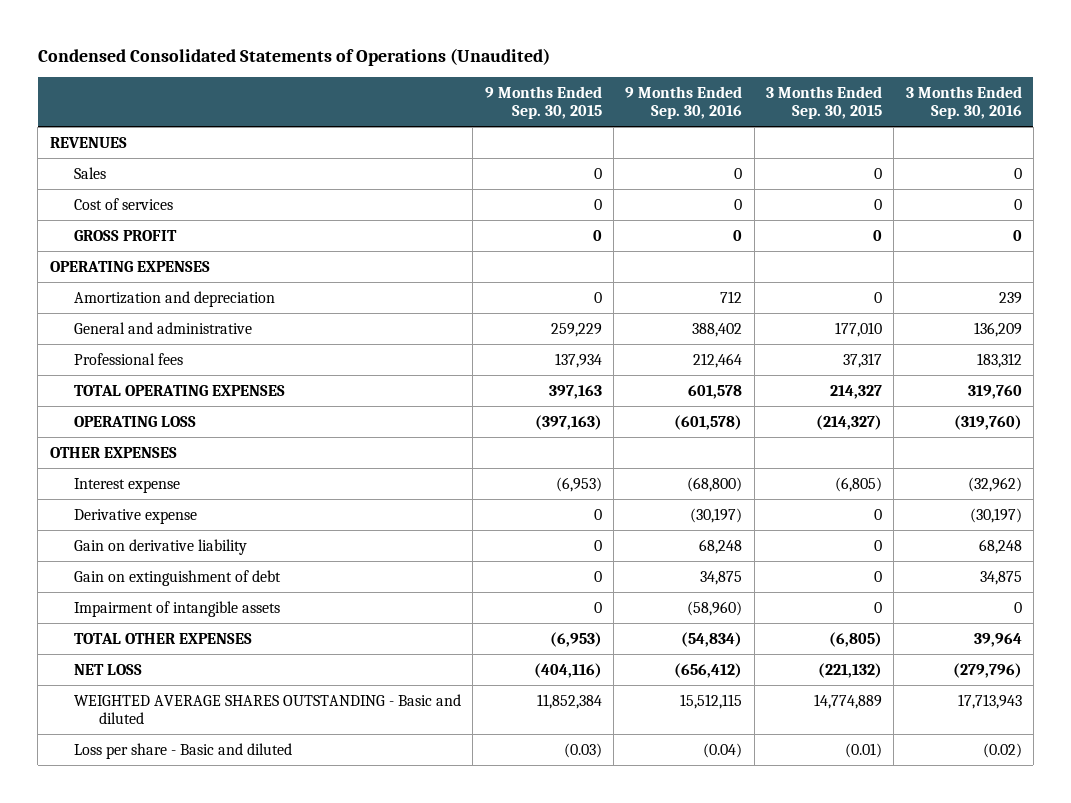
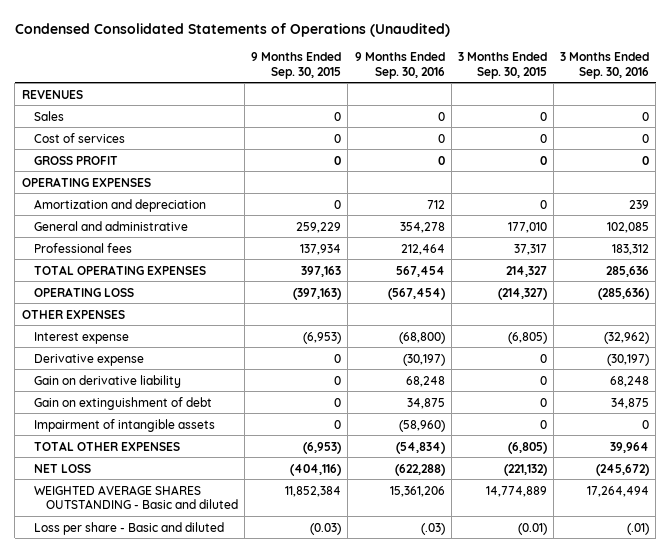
- General and administrative | 259,229 | 388,402 | 177,010 | 136,209
+ General and administrative | 259,229 | 354,278 | 177,010 | 102,085
- TOTAL OPERATING EXPENSES | 397,163 | 601,578 | 214,327 | 319,760
- OPERATING LOSS | (397,163) | (601,578) | (214,327) | (319,760)
+ TOTAL OPERATING EXPENSES | 397,163 | 567,454 | 214,327 | 285,636
+ OPERATING LOSS | (397,163) | (567,454) | (214,327) | (285,636)
- NET LOSS | (404,116) | (656,412) | (221,132) | (279,796)
- WEIGHTED AVERAGE SHARES OUTSTANDING - Basic and diluted | 11,852,384 | 15,512,115 | 14,774,889 | 17,713,943
- Loss per share - Basic and diluted | (0.03) | (0.04) | (0.01) | (0.02)
+ NET LOSS | (404,116) | (622,288) | (221,132) | (245,672)
+ WEIGHTED AVERAGE SHARES OUTSTANDING - Basic and diluted | 11,852,384 | 15,361,206 | 14,774,889 | 17,264,494
+ Loss per share - Basic and diluted | (0.03) | (.03) | (0.01) | (.01)

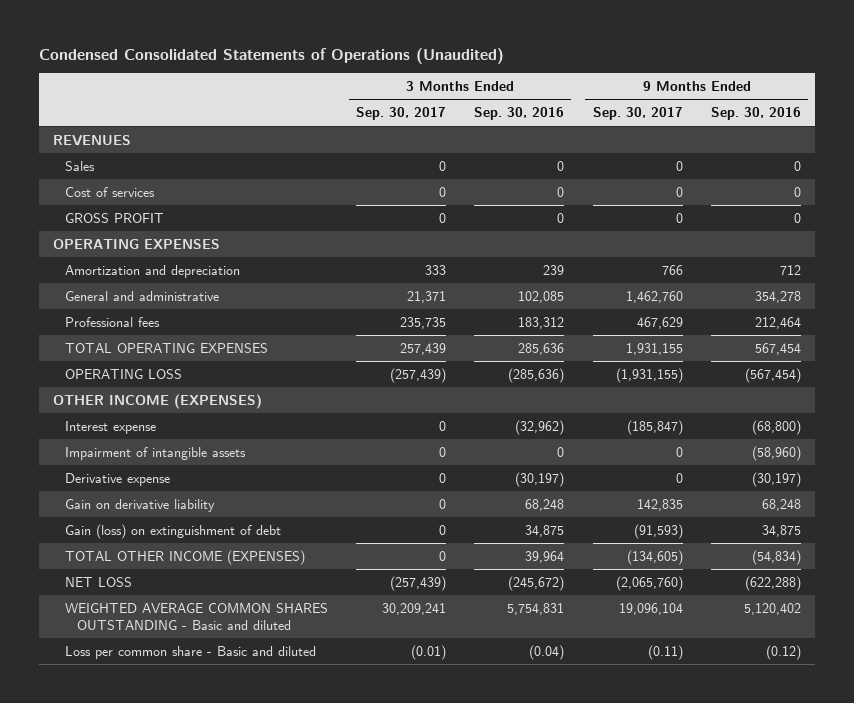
- | 9 Months Ended Sep. 30, 2015 | 9 Months Ended Sep. 30, 2016 | 3 Months Ended Sep. 30, 2015 | 3 Months Ended Sep. 30, 2016
+ | 3 Months Ended Sep. 30, 2017 | 3 Months Ended Sep. 30, 2016 | 9 Months Ended Sep. 30, 2017 | 9 Months Ended Sep. 30, 2016
- OTHER EXPENSES
+ OTHER INCOME (EXPENSES)
moved up: Impairment of intangible assets | 0 | 0 | 0 | (58,960)
- Gain on extinguishment of debt | 0 | 34,875 | 0 | 34,875
- TOTAL OTHER EXPENSES | (6,953) | (54,834) | (6,805) | 39,964
+ Gain (loss) on extinguishment of debt | 0 | 34,875 | (91,593) | 34,875
+ TOTAL OTHER INCOME (EXPENSES) | 0 | 39,964 | (134,605) | (54,834)
- WEIGHTED AVERAGE SHARES OUTSTANDING - Basic and diluted | 11,852,384 | 15,361,206 | 14,774,889 | 17,264,494
- Loss per share - Basic and diluted | (0.03) | (.03) | (0.01) | (.01)
+ WEIGHTED AVERAGE COMMON SHARES OUTSTANDING - Basic and diluted | 30,209,241 | 5,754,831 | 19,096,104 | 5,120,402
+ Loss per common share - Basic and diluted | (0.01) | (0.04) | (0.11) | (0.12)

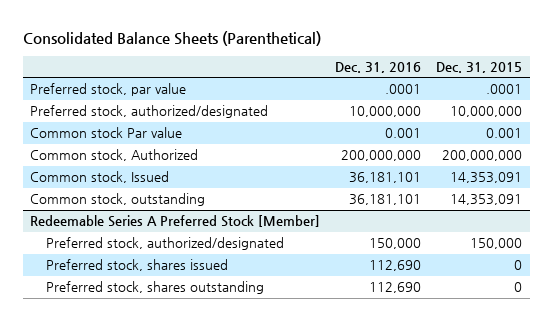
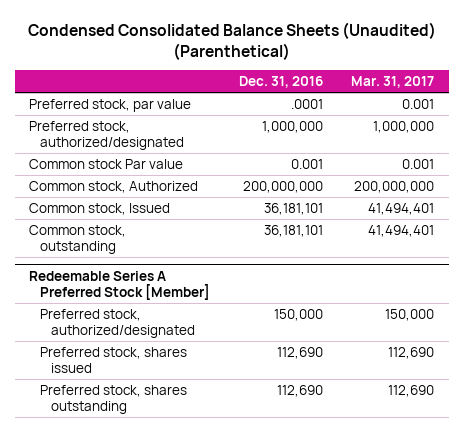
- Consolidated Balance Sheets (Parenthetical)
+ Condensed Consolidated Balance Sheets (Unaudited) (Parenthetical)
- | Dec. 31, 2016 | Dec. 31, 2015
+ | Dec. 31, 2016 | Mar. 31, 2017
- Preferred stock, authorized/designated | 10,000,000 | 10,000,000
+ Preferred stock, authorized/designated | 1,000,000 | 1,000,000

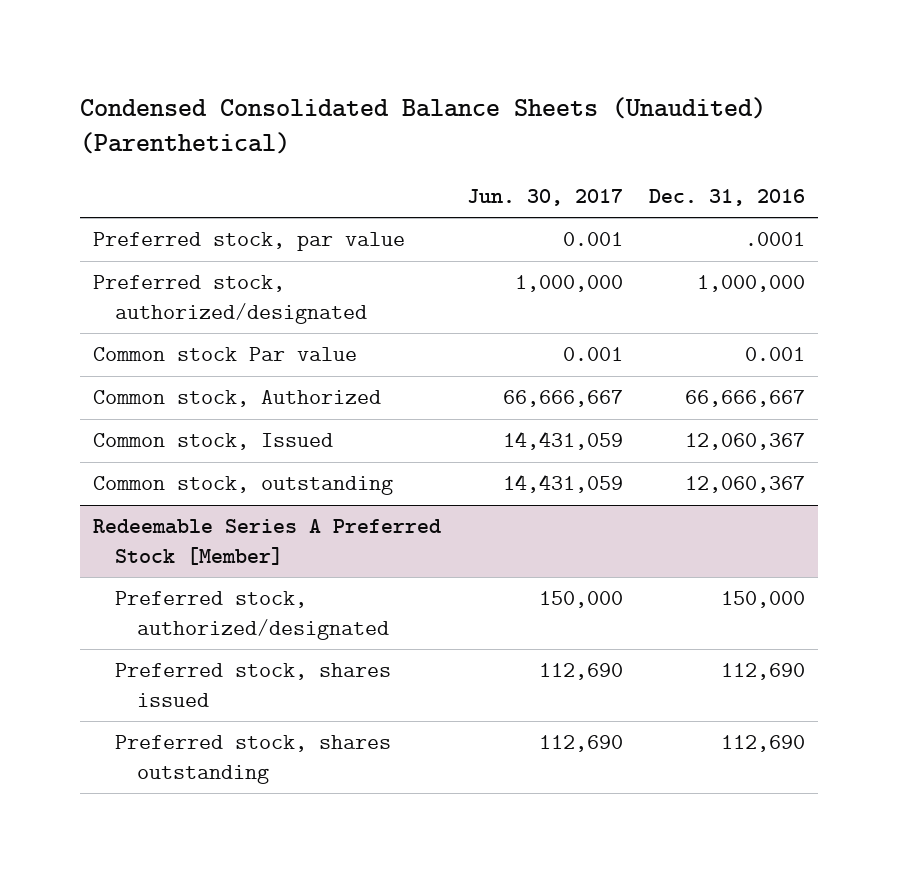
- | Dec. 31, 2016 | Mar. 31, 2017
+ | Jun. 30, 2017 | Dec. 31, 2016
- Common stock, Authorized | 200,000,000 | 200,000,000
- Common stock, Issued | 36,181,101 | 41,494,401
- Common stock, outstanding | 36,181,101 | 41,494,401
+ Common stock, Authorized | 66,666,667 | 66,666,667
+ Common stock, Issued | 14,431,059 | 12,060,367
+ Common stock, outstanding | 14,431,059 | 12,060,367

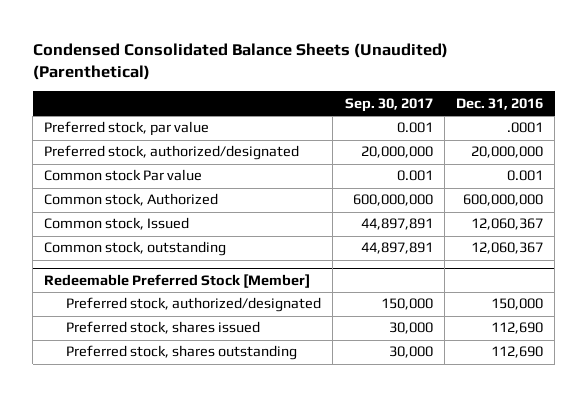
- | Jun. 30, 2017 | Dec. 31, 2016
+ | Sep. 30, 2017 | Dec. 31, 2016
- Preferred stock, authorized/designated | 1,000,000 | 1,000,000
+ Preferred stock, authorized/designated | 20,000,000 | 20,000,000
- Common stock, Authorized | 66,666,667 | 66,666,667
+ Common stock, Authorized | 600,000,000 | 600,000,000
- Redeemable Series A Preferred Stock [Member]
+ Redeemable Preferred Stock [Member]

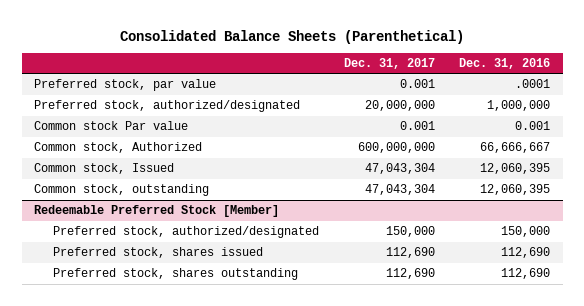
- Condensed Consolidated Balance Sheets (Unaudited) (Parenthetical)
+ Consolidated Balance Sheets (Parenthetical)
- | Sep. 30, 2017 | Dec. 31, 2016
+ | Dec. 31, 2017 | Dec. 31, 2016
- Preferred stock, authorized/designated | 20,000,000 | 20,000,000
+ Preferred stock, authorized/designated | 20,000,000 | 1,000,000
- Common stock, Authorized | 600,000,000 | 600,000,000
- Common stock, Issued | 44,897,891 | 12,060,367
- Common stock, outstanding | 44,897,891 | 12,060,367
+ Common stock, Authorized | 600,000,000 | 66,666,667
+ Common stock, Issued | 47,043,304 | 12,060,395
+ Common stock, outstanding | 47,043,304 | 12,060,395

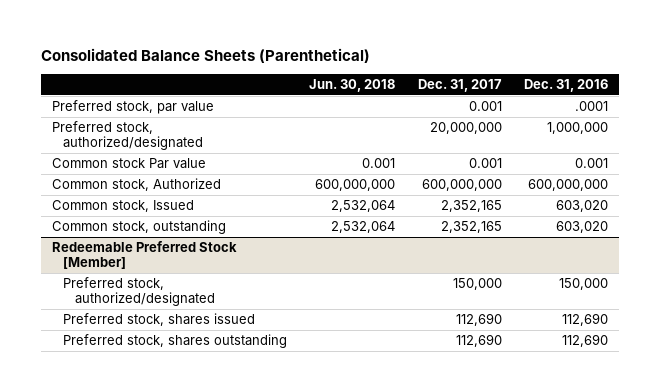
- | Dec. 31, 2017 | Dec. 31, 2016
+ | Jun. 30, 2018 | Dec. 31, 2017 | Dec. 31, 2016
- Common stock, Authorized | 600,000,000 | 66,666,667
- Common stock, Issued | 47,043,304 | 12,060,395
- Common stock, outstanding | 47,043,304 | 12,060,395
+ Common stock, Authorized | 600,000,000 | 600,000,000 | 600,000,000
+ Common stock, Issued | 2,532,064 | 2,352,165 | 603,020
+ Common stock, outstanding | 2,532,064 | 2,352,165 | 603,020

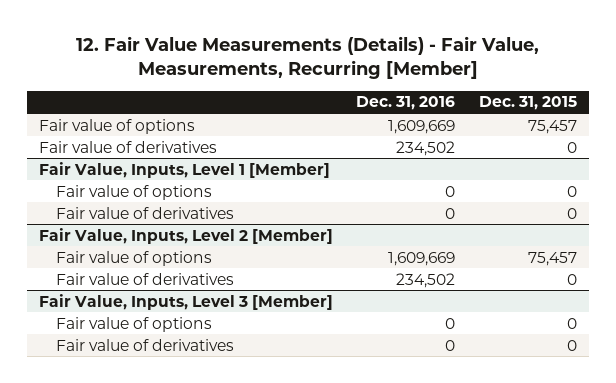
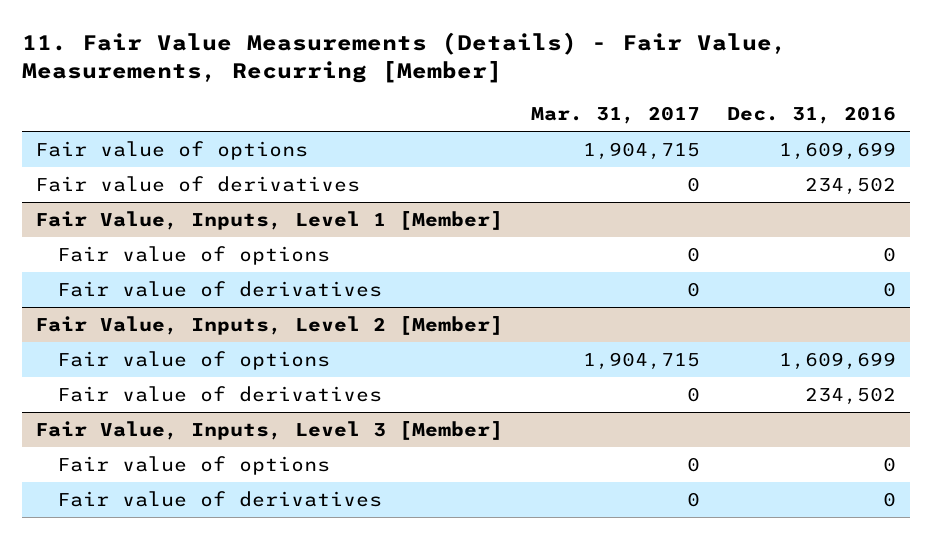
- 12. Fair Value Measurements (Details) - Fair Value, Measurements, Recurring [Member]
+ 11. Fair Value Measurements (Details) - Fair Value, Measurements, Recurring [Member]
- | Dec. 31, 2016 | Dec. 31, 2015
+ | Mar. 31, 2017 | Dec. 31, 2016
- Fair value of options | 1,609,669 | 75,457
+ Fair value of options | 1,904,715 | 1,609,699
@ Fair Value, Inputs, Level 2 [Member]
- Fair value of options | 1,609,669 | 75,457
+ Fair value of options | 1,904,715 | 1,609,699

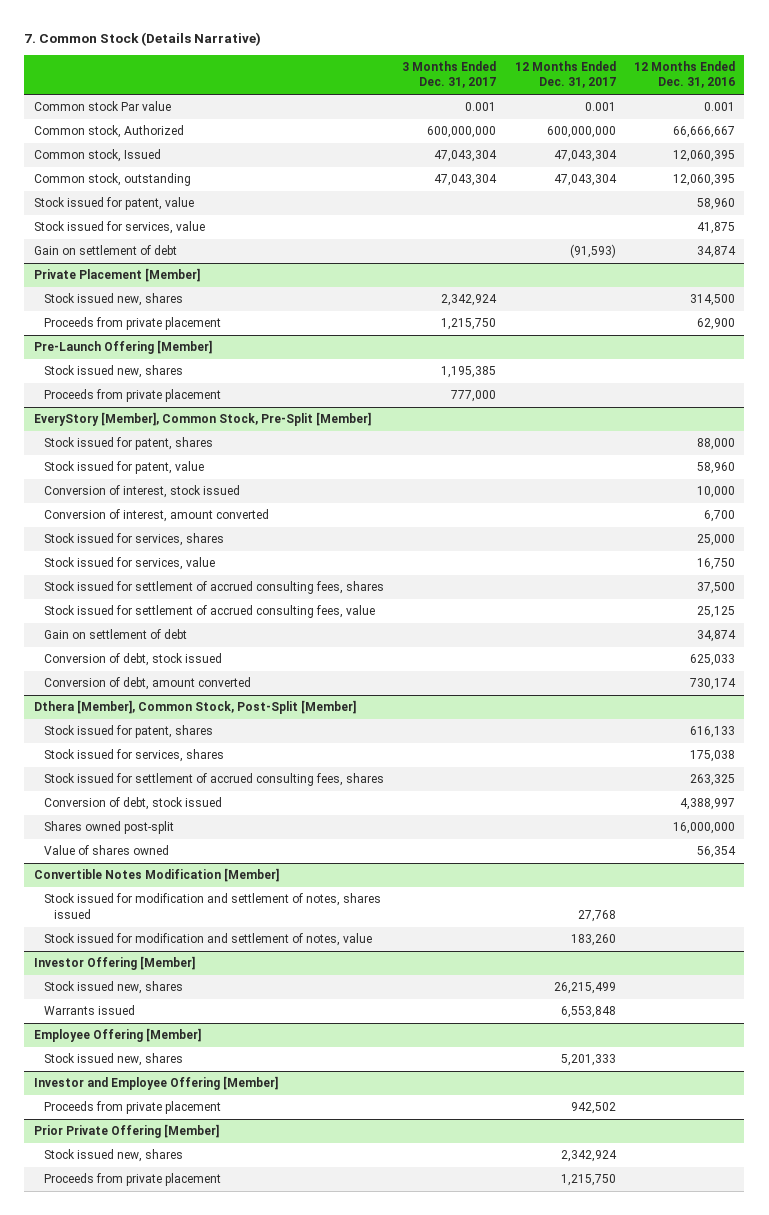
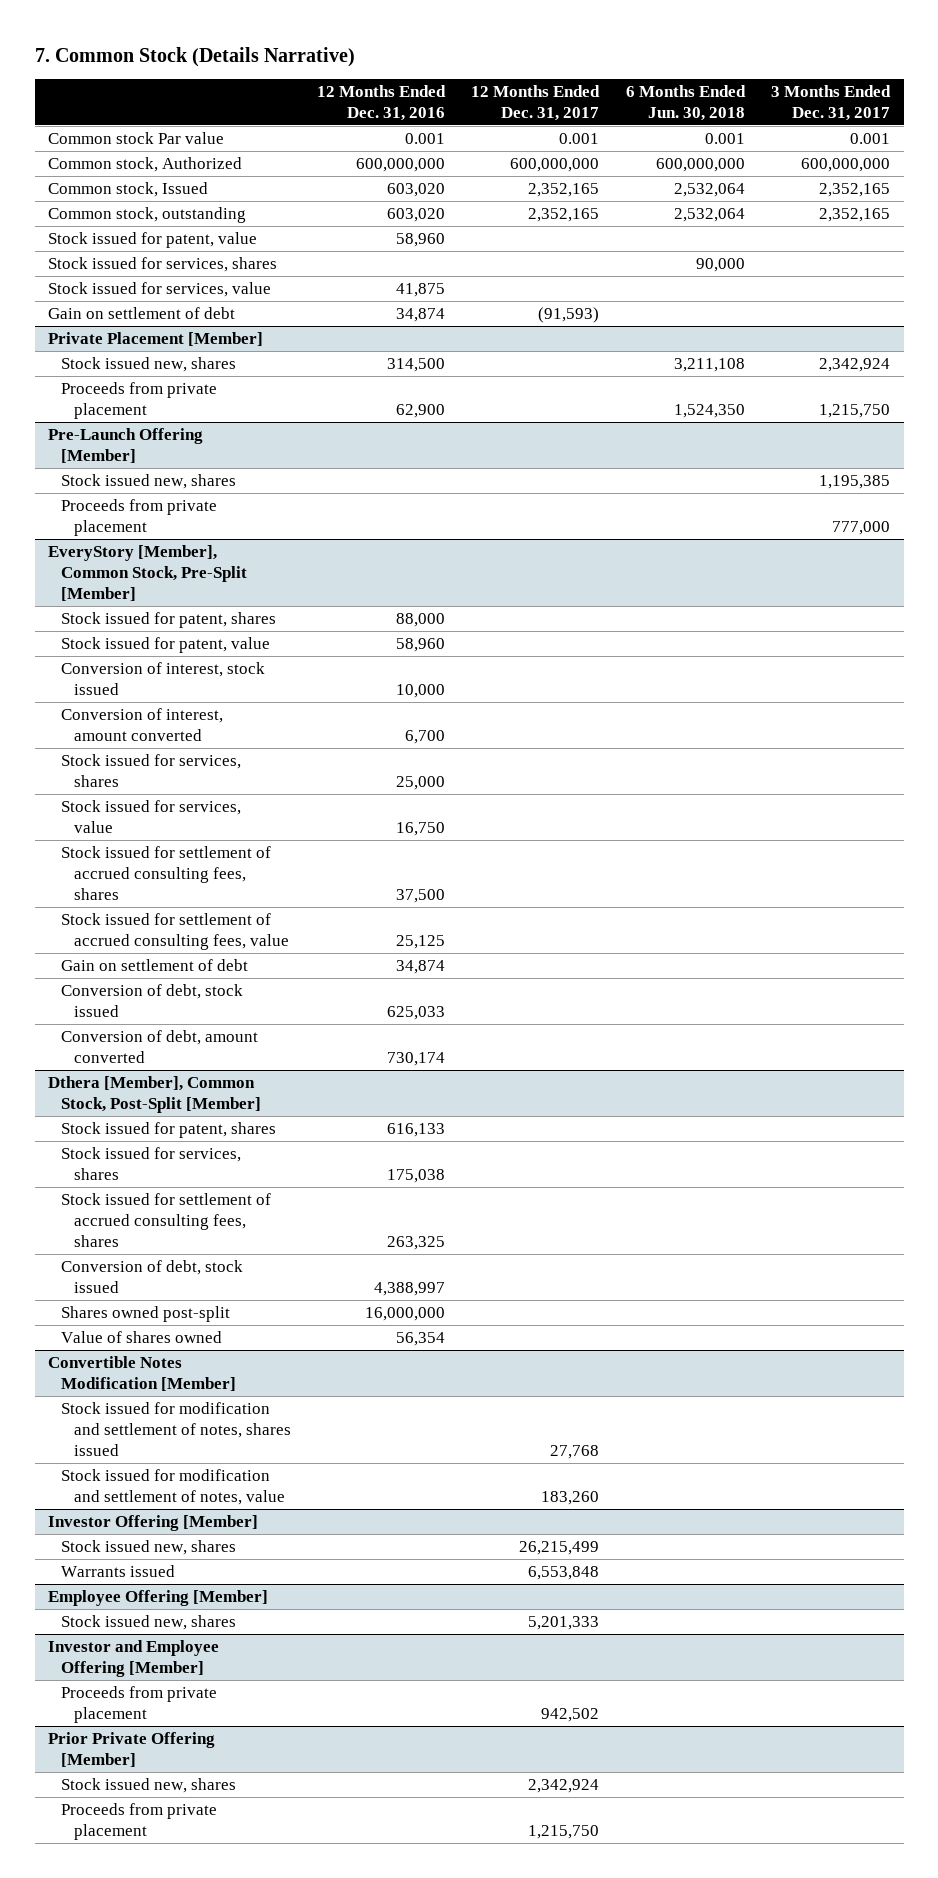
- | 3 Months Ended Dec. 31, 2017 | 12 Months Ended Dec. 31, 2017 | 12 Months Ended Dec. 31, 2016
+ | 12 Months Ended Dec. 31, 2016 | 12 Months Ended Dec. 31, 2017 | 6 Months Ended Jun. 30, 2018 | 3 Months Ended Dec. 31, 2017
- Common stock, Authorized | 600,000,000 | 600,000,000 | 66,666,667
- Common stock, Issued | 47,043,304 | 47,043,304 | 12,060,395
- Common stock, outstanding | 47,043,304 | 47,043,304 | 12,060,395
+ Common stock, Authorized | 600,000,000 | 600,000,000 | 600,000,000 | 600,000,000
+ Common stock, Issued | 603,020 | 2,352,165 | 2,532,064 | 2,352,165
+ Common stock, outstanding | 603,020 | 2,352,165 | 2,532,064 | 2,352,165
+ Stock issued for services, shares | | | 90,000 |

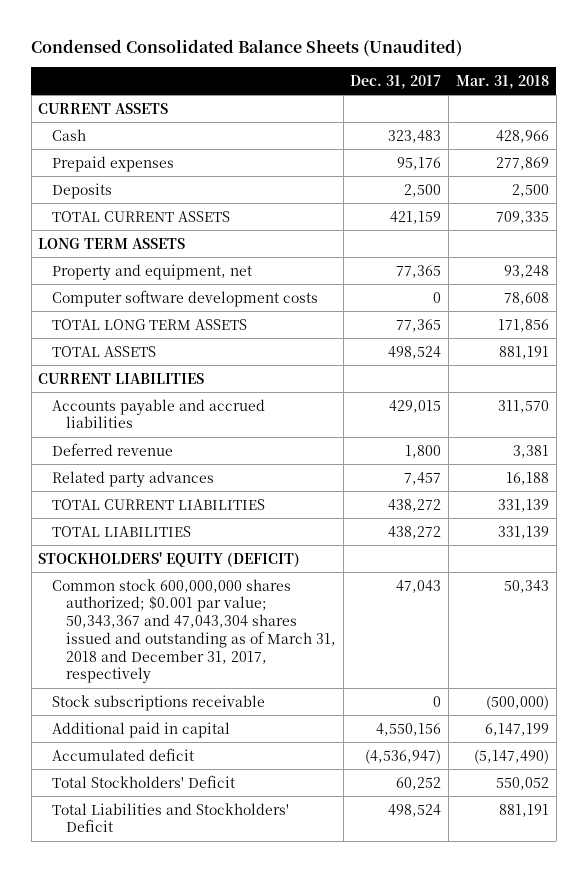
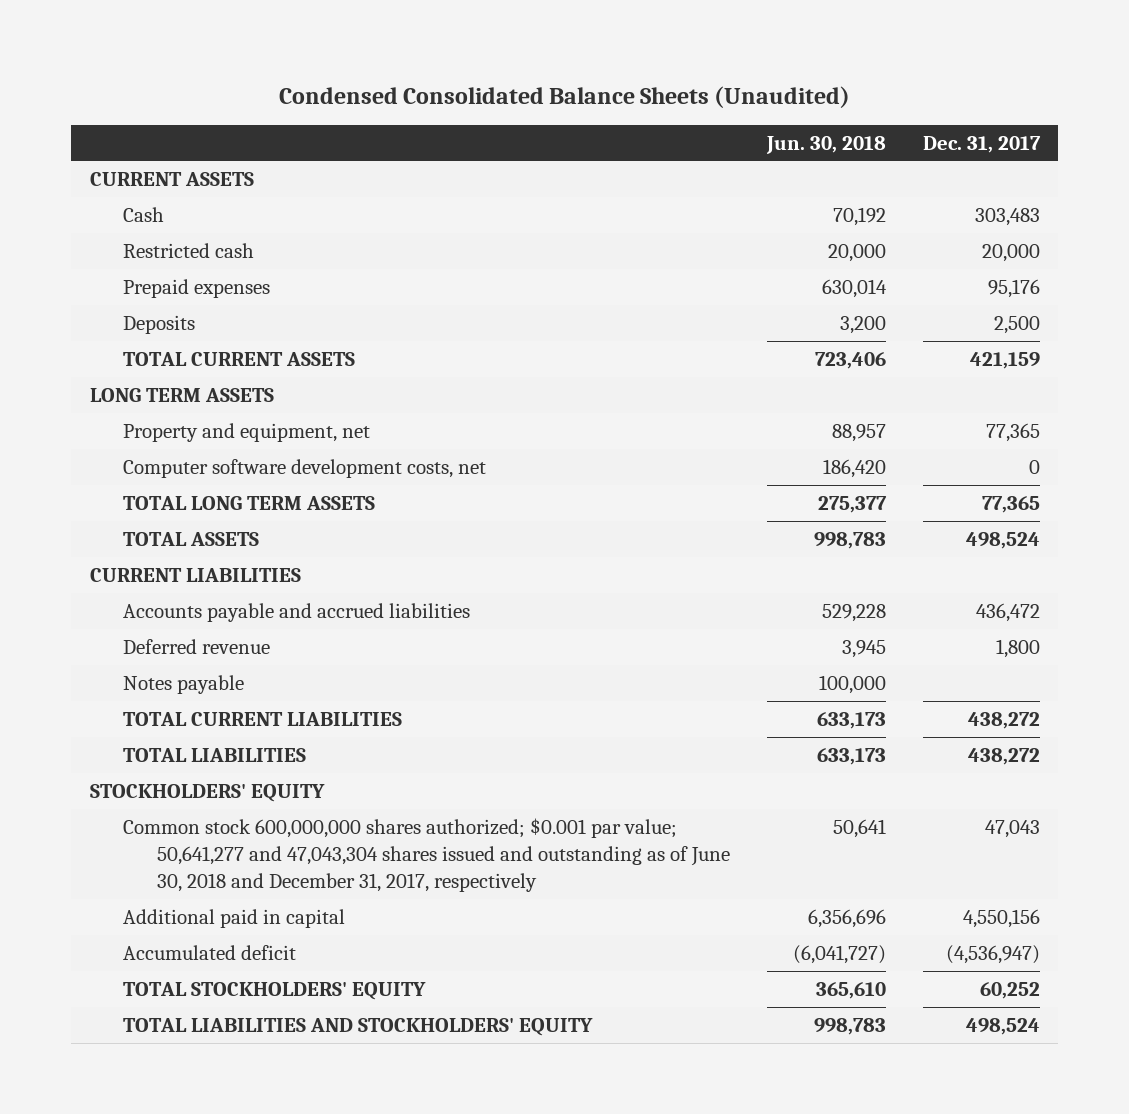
- | Dec. 31, 2017 | Mar. 31, 2018
+ | Jun. 30, 2018 | Dec. 31, 2017
- Cash | 323,483 | 428,966
+ Cash | 70,192 | 303,483
+ Restricted cash | 20,000 | 20,000
- Computer software development costs | 0 | 78,608
+ Computer software development costs, net | 186,420 | 0
- Accounts payable and accrued liabilities | 429,015 | 311,570
+ Accounts payable and accrued liabilities | 529,228 | 436,472
- Related party advances | 7,457 | 16,188
+ Notes payable | 100,000 |
- STOCKHOLDERS' EQUITY (DEFICIT)
- Common stock 600,000,000 shares authorized; $0.001 par value; 50,343,367 and 47,043,304 shares issued and outstanding as of March 31, 2018 and December 31, 2017, respectively | 47,043 | 50,343
- Stock subscriptions receivable | 0 | (500,000)
+ STOCKHOLDERS' EQUITY
+ Common stock 600,000,000 shares authorized; $0.001 par value; 50,641,277 and 47,043,304 shares issued and outstanding as of June 30, 2018 and December 31, 2017, respectively | 50,641 | 47,043
- Total Stockholders' Deficit | 60,252 | 550,052
- Total Liabilities and Stockholders' Deficit | 498,524 | 881,191
+ TOTAL STOCKHOLDERS' EQUITY | 365,610 | 60,252
+ TOTAL LIABILITIES AND STOCKHOLDERS' EQUITY | 998,783 | 498,524

